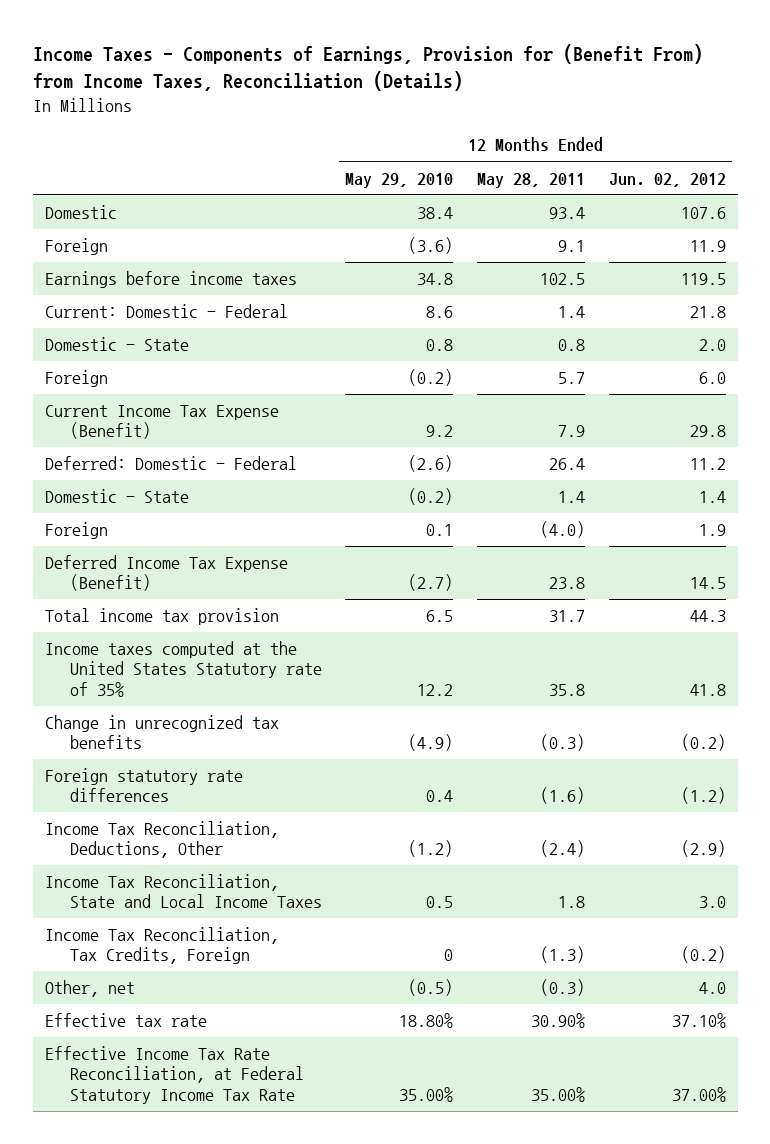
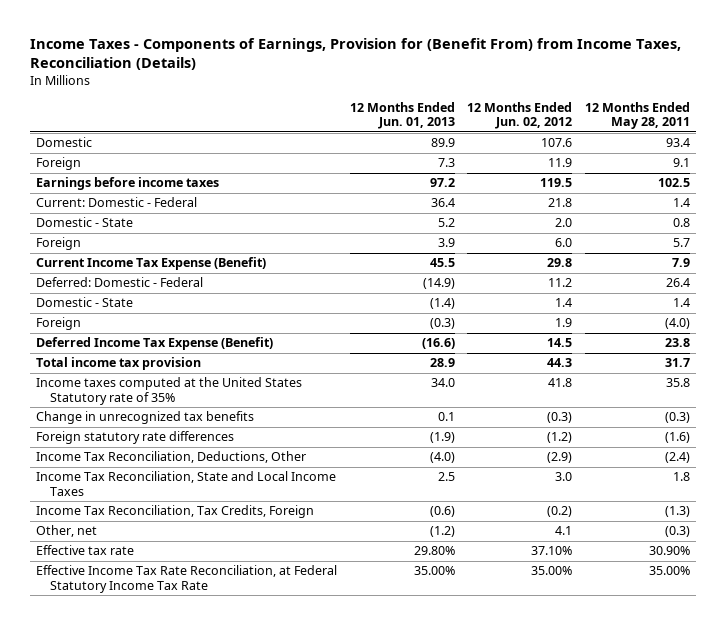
- | 12 Months Ended May 29, 2010 | 12 Months Ended May 28, 2011 | 12 Months Ended Jun. 02, 2012
+ | 12 Months Ended Jun. 01, 2013 | 12 Months Ended Jun. 02, 2012 | 12 Months Ended May 28, 2011
- Change in unrecognized tax benefits | (4.9) | (0.3) | (0.2)
+ Change in unrecognized tax benefits | 0.1 | (0.3) | (0.3)
- Other, net | (0.5) | (0.3) | 4.0
+ Other, net | (1.2) | 4.1 | (0.3)
- Effective Income Tax Rate Reconciliation, at Federal Statutory Income Tax Rate | 35.00% | 35.00% | 37.00%
+ Effective Income Tax Rate Reconciliation, at Federal Statutory Income Tax Rate | 35.00% | 35.00% | 35.00%

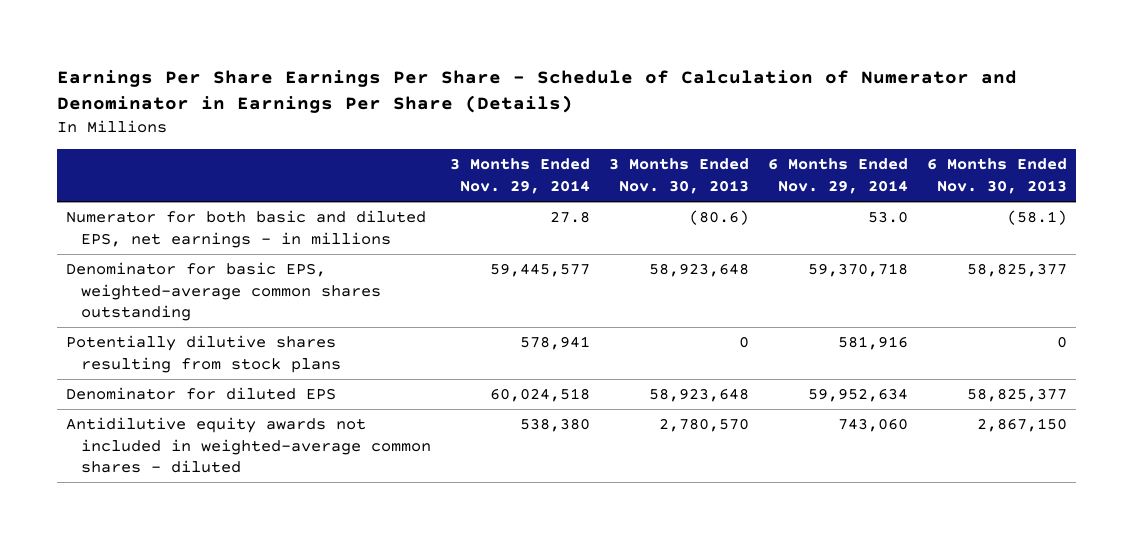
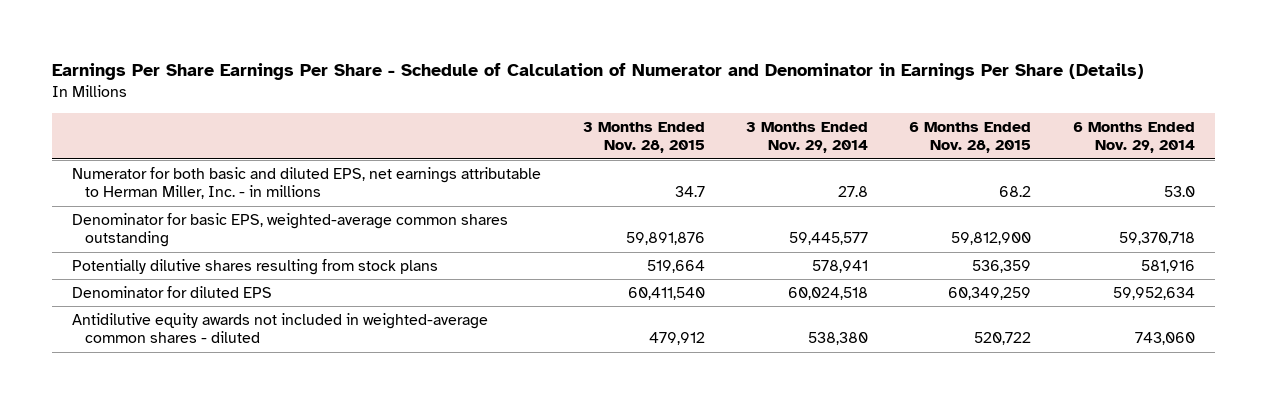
- | 3 Months Ended Nov. 29, 2014 | 3 Months Ended Nov. 30, 2013 | 6 Months Ended Nov. 29, 2014 | 6 Months Ended Nov. 30, 2013
+ | 3 Months Ended Nov. 28, 2015 | 3 Months Ended Nov. 29, 2014 | 6 Months Ended Nov. 28, 2015 | 6 Months Ended Nov. 29, 2014
- Numerator for both basic and diluted EPS, net earnings - in millions | 27.8 | (80.6) | 53.0 | (58.1)
+ Numerator for both basic and diluted EPS, net earnings attributable to Herman Miller, Inc. - in millions | 34.7 | 27.8 | 68.2 | 53.0

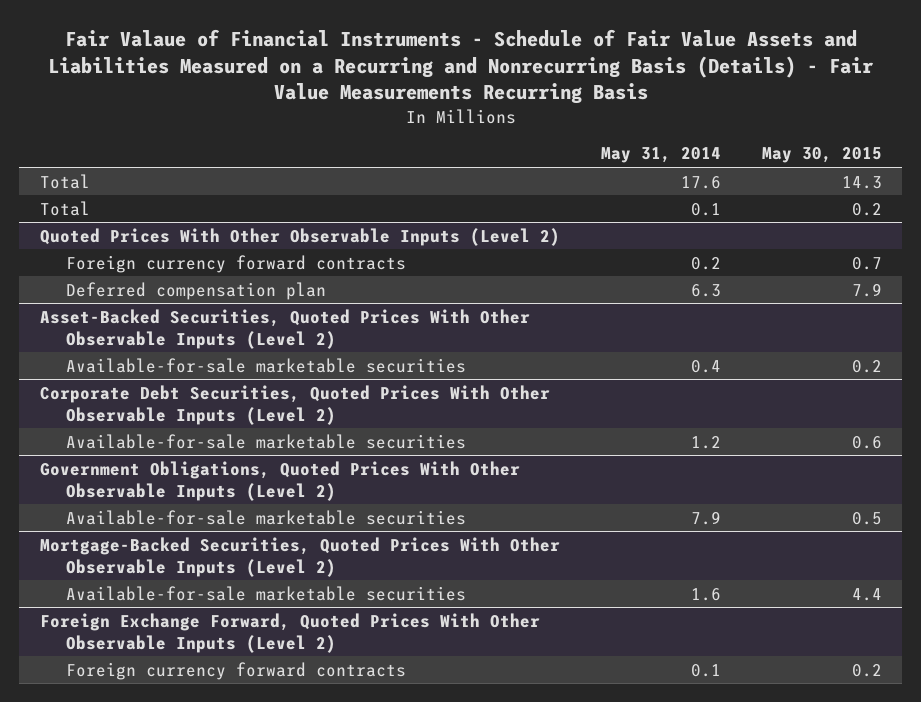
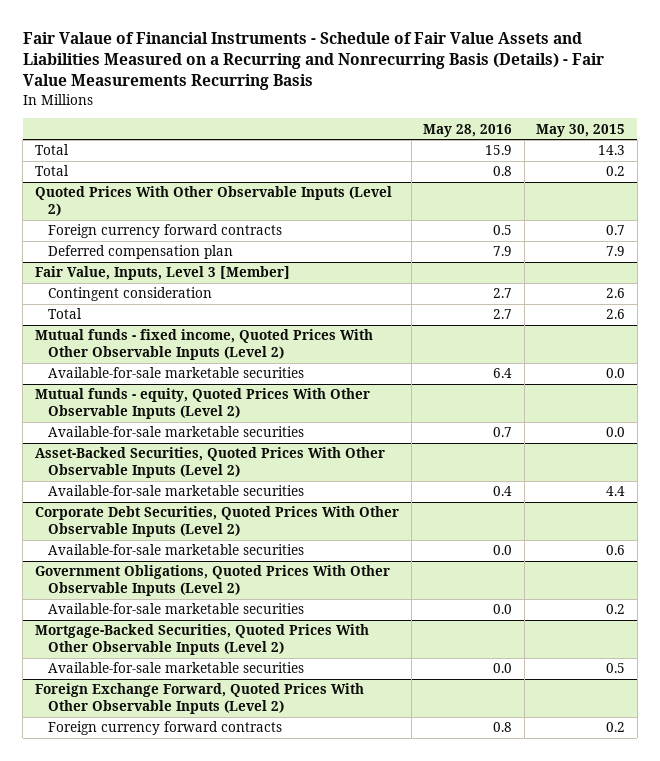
- | May 31, 2014 | May 30, 2015
+ | May 28, 2016 | May 30, 2015
+ Fair Value, Inputs, Level 3 [Member]
+ Contingent consideration | 2.7 | 2.6
+ Total | 2.7 | 2.6
+ Mutual funds - fixed income, Quoted Prices With Other Observable Inputs (Level 2)
+ Available-for-sale marketable securities | 6.4 | 0.0
+ Mutual funds - equity, Quoted Prices With Other Observable Inputs (Level 2)
+ Available-for-sale marketable securities | 0.7 | 0.0
@ Asset-Backed Securities, Quoted Prices With Other Observable Inputs (Level 2)
- Available-for-sale marketable securities | 0.4 | 0.2
+ Available-for-sale marketable securities | 0.4 | 4.4
@ Government Obligations, Quoted Prices With Other Observable Inputs (Level 2)
- Available-for-sale marketable securities | 7.9 | 0.5
+ Available-for-sale marketable securities | 0.0 | 0.2
@ Mortgage-Backed Securities, Quoted Prices With Other Observable Inputs (Level 2)
- Available-for-sale marketable securities | 1.6 | 4.4
+ Available-for-sale marketable securities | 0.0 | 0.5

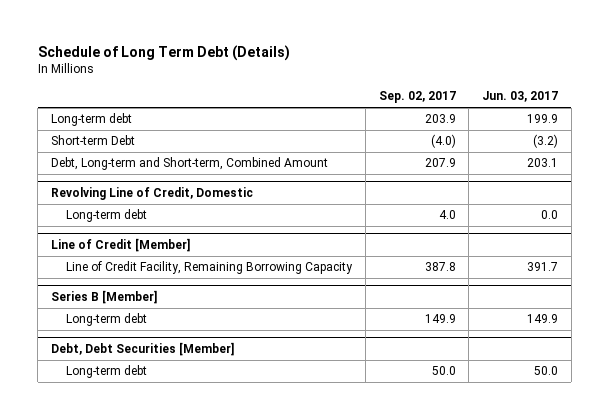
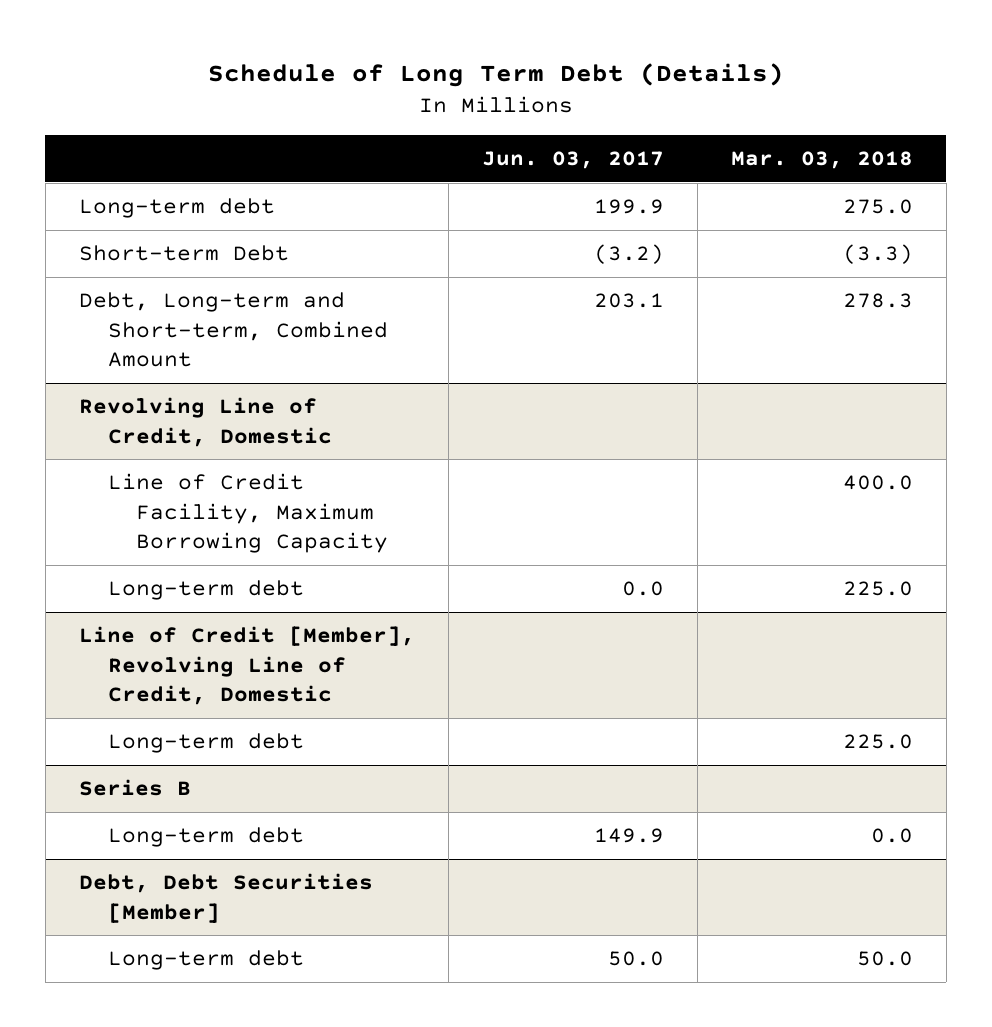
- | Sep. 02, 2017 | Jun. 03, 2017
+ | Jun. 03, 2017 | Mar. 03, 2018
@ Revolving Line of Credit, Domestic
+ Line of Credit Facility, Maximum Borrowing Capacity | | 400.0
- Line of Credit [Member]
- Line of Credit Facility, Remaining Borrowing Capacity | 387.8 | 391.7
- Series B [Member]
+ Line of Credit [Member], Revolving Line of Credit, Domestic
+ Long-term debt | | 225.0
+ Series B

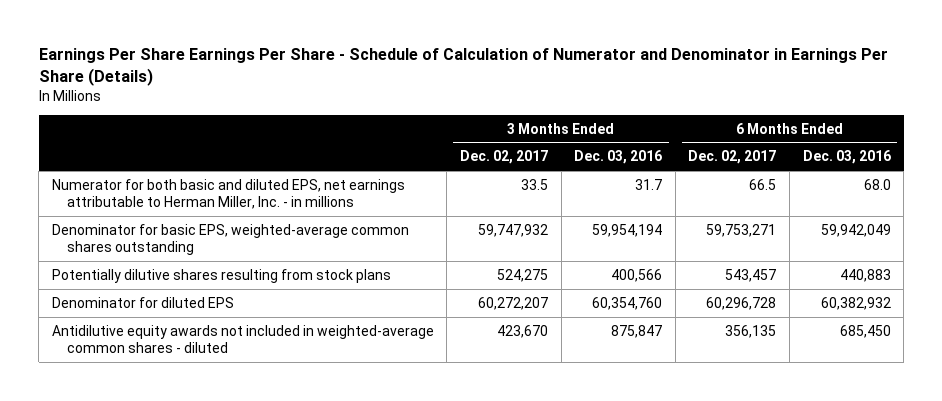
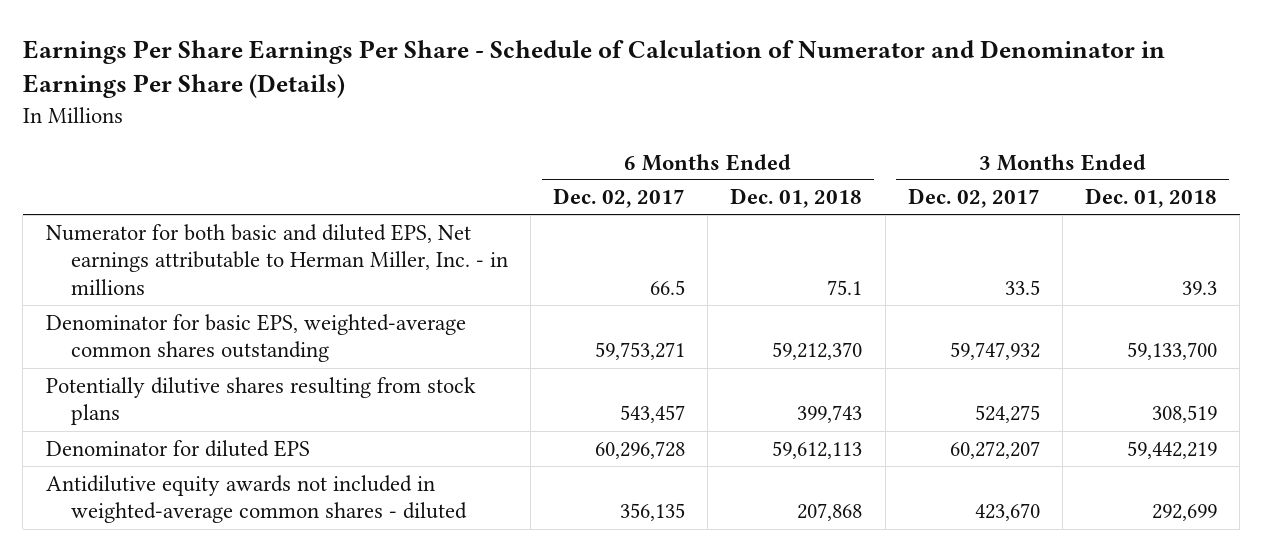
- | 3 Months Ended Dec. 02, 2017 | 3 Months Ended Dec. 03, 2016 | 6 Months Ended Dec. 02, 2017 | 6 Months Ended Dec. 03, 2016
+ | 6 Months Ended Dec. 02, 2017 | 6 Months Ended Dec. 01, 2018 | 3 Months Ended Dec. 02, 2017 | 3 Months Ended Dec. 01, 2018
- Numerator for both basic and diluted EPS, net earnings attributable to Herman Miller, Inc. - in millions | 33.5 | 31.7 | 66.5 | 68.0
+ Numerator for both basic and diluted EPS, Net earnings attributable to Herman Miller, Inc. - in millions | 66.5 | 75.1 | 33.5 | 39.3

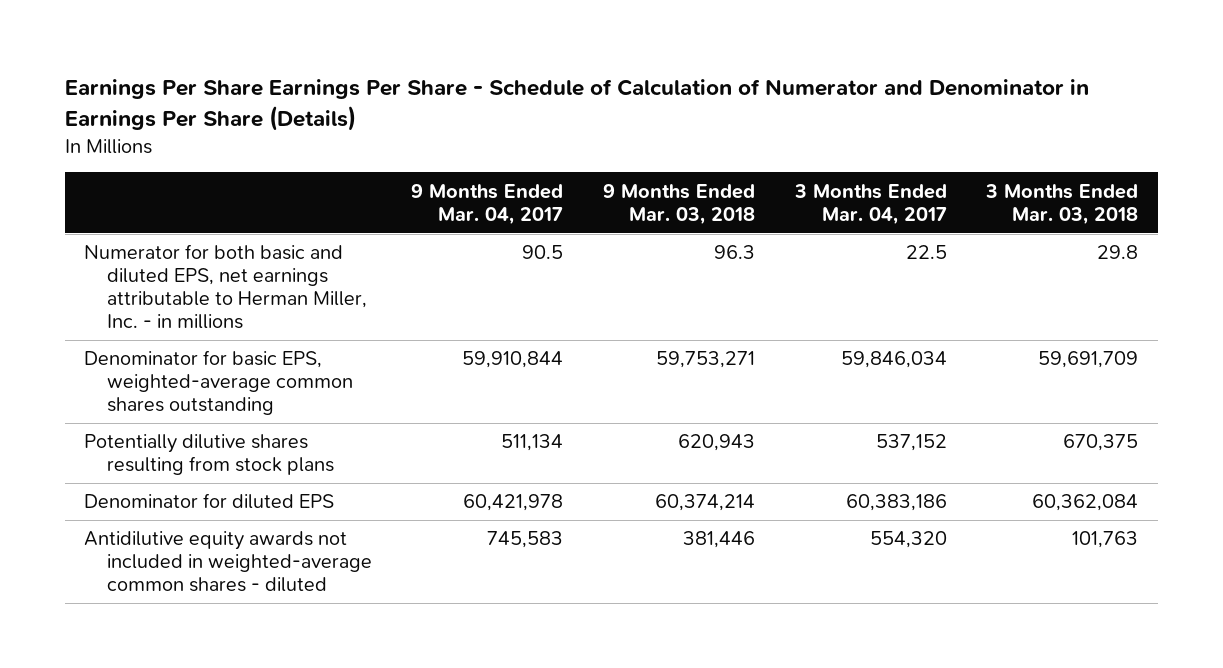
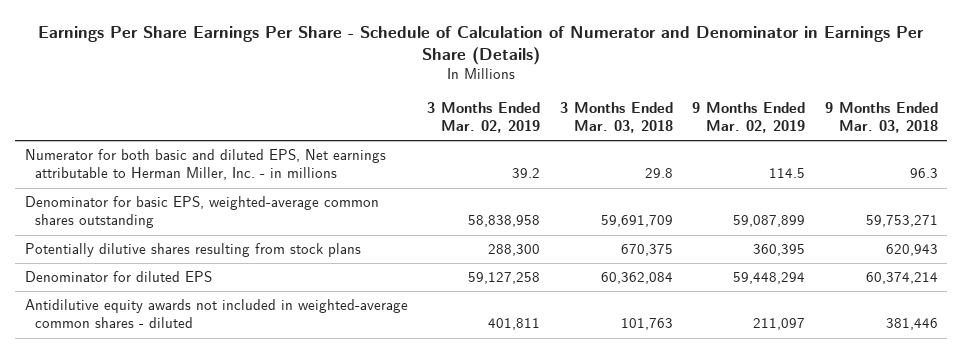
- | 9 Months Ended Mar. 04, 2017 | 9 Months Ended Mar. 03, 2018 | 3 Months Ended Mar. 04, 2017 | 3 Months Ended Mar. 03, 2018
+ | 3 Months Ended Mar. 02, 2019 | 3 Months Ended Mar. 03, 2018 | 9 Months Ended Mar. 02, 2019 | 9 Months Ended Mar. 03, 2018
- Numerator for both basic and diluted EPS, net earnings attributable to Herman Miller, Inc. - in millions | 90.5 | 96.3 | 22.5 | 29.8
+ Numerator for both basic and diluted EPS, Net earnings attributable to Herman Miller, Inc. - in millions | 39.2 | 29.8 | 114.5 | 96.3

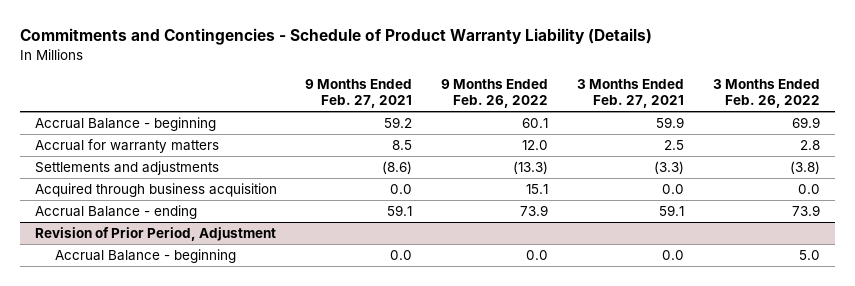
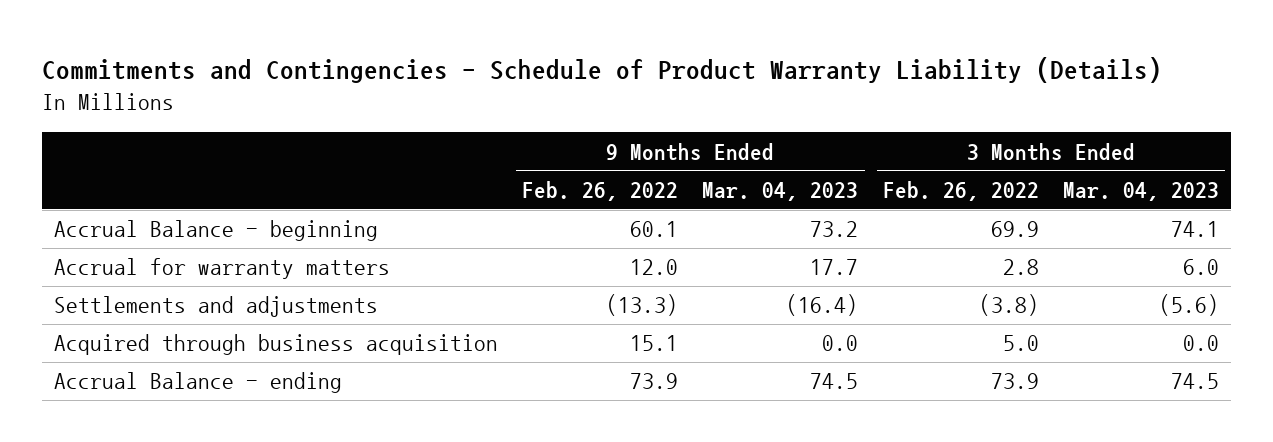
- | 9 Months Ended Feb. 27, 2021 | 9 Months Ended Feb. 26, 2022 | 3 Months Ended Feb. 27, 2021 | 3 Months Ended Feb. 26, 2022
+ | 9 Months Ended Feb. 26, 2022 | 9 Months Ended Mar. 04, 2023 | 3 Months Ended Feb. 26, 2022 | 3 Months Ended Mar. 04, 2023
- Acquired through business acquisition | 0.0 | 15.1 | 0.0 | 0.0
+ Acquired through business acquisition | 15.1 | 0.0 | 5.0 | 0.0
- Revision of Prior Period, Adjustment
- Accrual Balance - beginning | 0.0 | 0.0 | 0.0 | 5.0

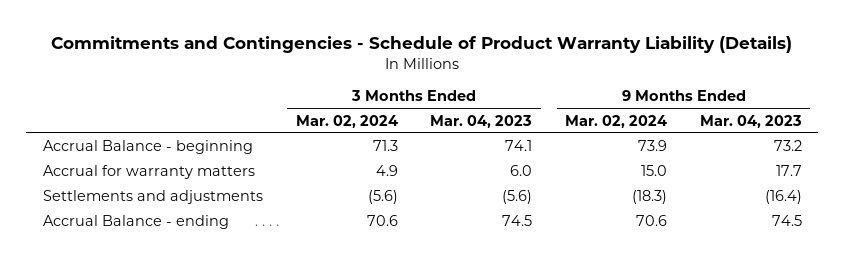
- | 9 Months Ended Feb. 26, 2022 | 9 Months Ended Mar. 04, 2023 | 3 Months Ended Feb. 26, 2022 | 3 Months Ended Mar. 04, 2023
+ | 3 Months Ended Mar. 02, 2024 | 3 Months Ended Mar. 04, 2023 | 9 Months Ended Mar. 02, 2024 | 9 Months Ended Mar. 04, 2023
- Acquired through business acquisition | 15.1 | 0.0 | 5.0 | 0.0

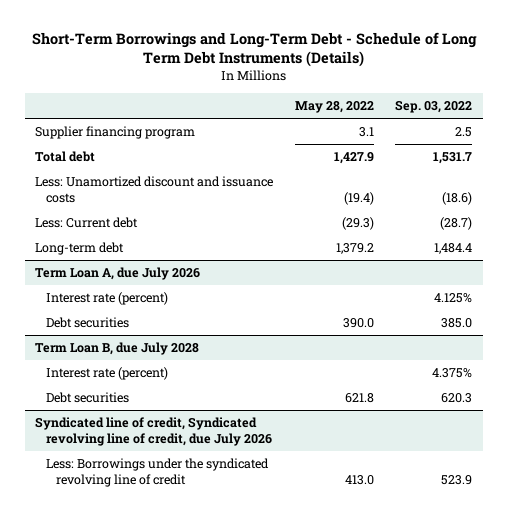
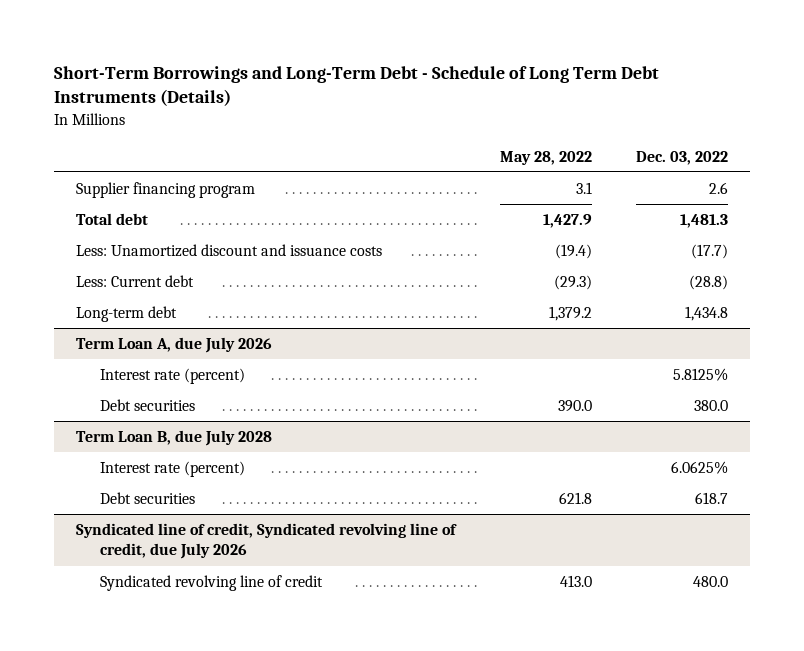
- | May 28, 2022 | Sep. 03, 2022
+ | May 28, 2022 | Dec. 03, 2022
@ Syndicated line of credit, Syndicated revolving line of credit, due July 2026
- Less: Borrowings under the syndicated revolving line of credit | 413.0 | 523.9
+ Syndicated revolving line of credit | 413.0 | 480.0

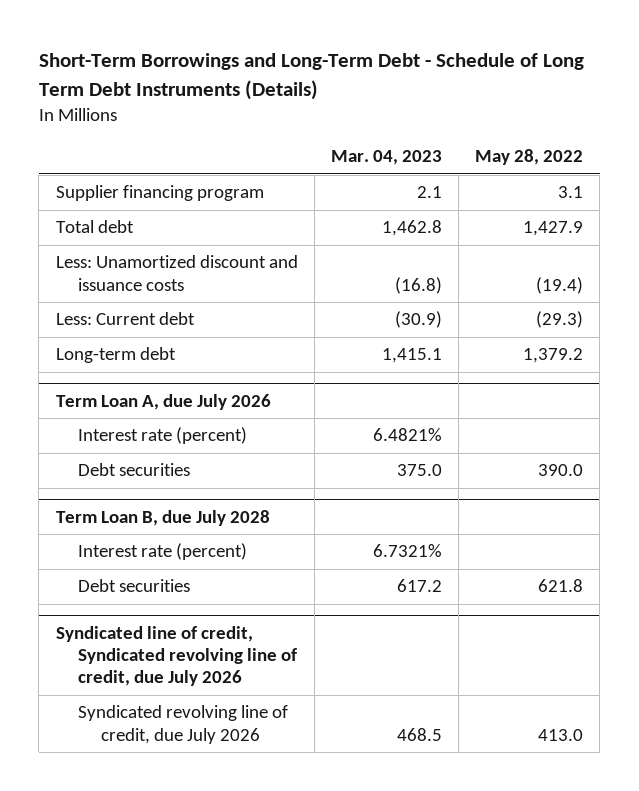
- | May 28, 2022 | Dec. 03, 2022
+ | Mar. 04, 2023 | May 28, 2022
@ Syndicated line of credit, Syndicated revolving line of credit, due July 2026
- Syndicated revolving line of credit | 413.0 | 480.0
+ Syndicated revolving line of credit, due July 2026 | 468.5 | 413.0

